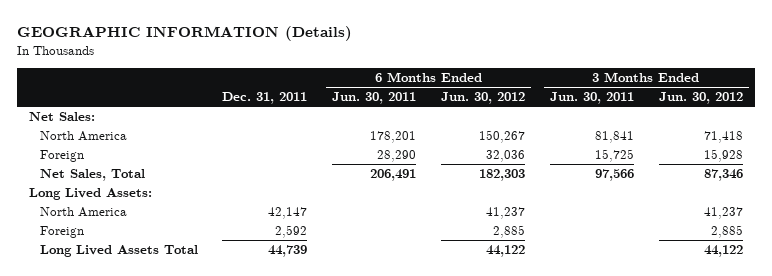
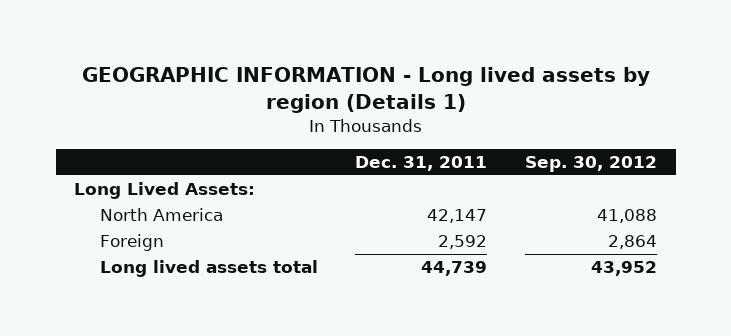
- GEOGRAPHIC INFORMATION (Details)
+ GEOGRAPHIC INFORMATION - Long lived assets by region (Details 1)
- | Dec. 31, 2011 | 6 Months Ended Jun. 30, 2011 | 6 Months Ended Jun. 30, 2012 | 3 Months Ended Jun. 30, 2011 | 3 Months Ended Jun. 30, 2012
+ | Dec. 31, 2011 | Sep. 30, 2012
- Net Sales:
- North America | | 178,201 | 150,267 | 81,841 | 71,418
- Foreign | | 28,290 | 32,036 | 15,725 | 15,928
- Net Sales, Total | | 206,491 | 182,303 | 97,566 | 87,346
- Long Lived Assets Total | 44,739 | | 44,122 | | 44,122
+ Long lived assets total | 44,739 | 43,952

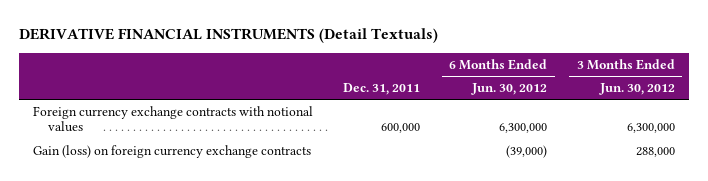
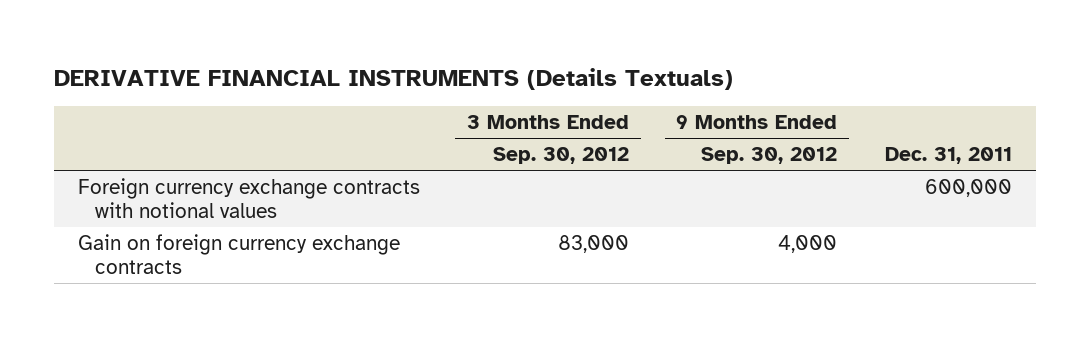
- DERIVATIVE FINANCIAL INSTRUMENTS (Detail Textuals)
+ DERIVATIVE FINANCIAL INSTRUMENTS (Details Textuals)
- | Dec. 31, 2011 | 6 Months Ended Jun. 30, 2012 | 3 Months Ended Jun. 30, 2012
+ | 3 Months Ended Sep. 30, 2012 | 9 Months Ended Sep. 30, 2012 | Dec. 31, 2011
- Gain (loss) on foreign currency exchange contracts | | (39,000) | 288,000
+ Gain on foreign currency exchange contracts | 83,000 | 4,000 |

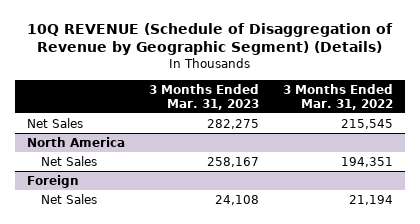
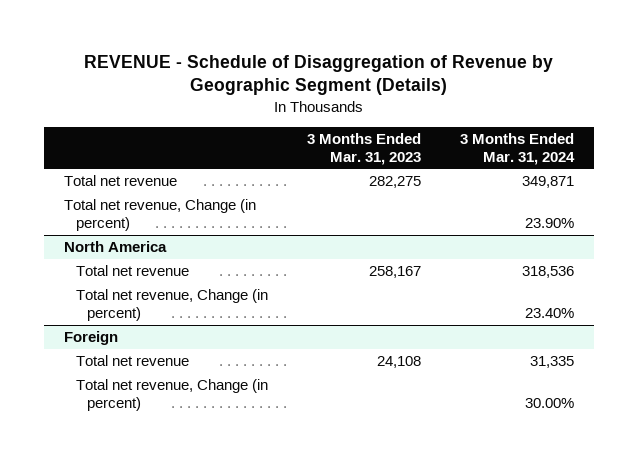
- 10Q REVENUE (Schedule of Disaggregation of Revenue by Geographic Segment) (Details)
+ REVENUE - Schedule of Disaggregation of Revenue by Geographic Segment (Details)
- | 3 Months Ended Mar. 31, 2023 | 3 Months Ended Mar. 31, 2022
+ | 3 Months Ended Mar. 31, 2023 | 3 Months Ended Mar. 31, 2024
- Net Sales | 282,275 | 215,545
+ Total net revenue | 282,275 | 349,871
+ Total net revenue, Change (in percent) | | 23.90%
@ North America
- Net Sales | 258,167 | 194,351
+ Total net revenue | 258,167 | 318,536
+ Total net revenue, Change (in percent) | | 23.40%
@ Foreign
- Net Sales | 24,108 | 21,194
+ Total net revenue | 24,108 | 31,335
+ Total net revenue, Change (in percent) | | 30.00%

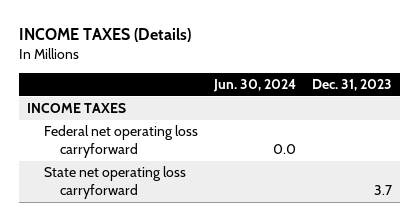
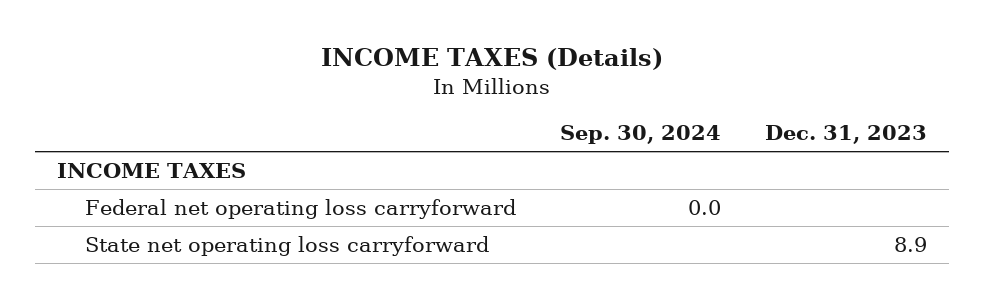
- | Jun. 30, 2024 | Dec. 31, 2023
+ | Sep. 30, 2024 | Dec. 31, 2023
- State net operating loss carryforward | | 3.7
+ State net operating loss carryforward | | 8.9

